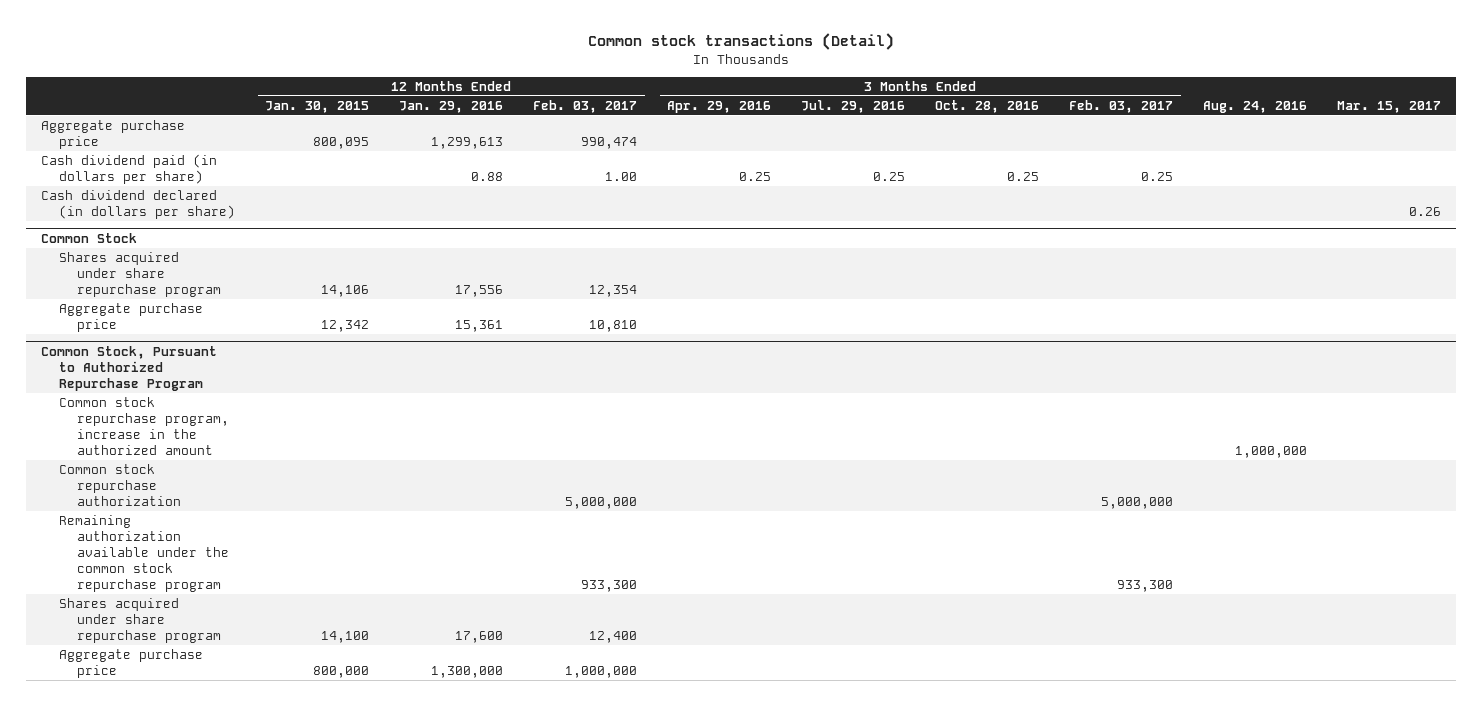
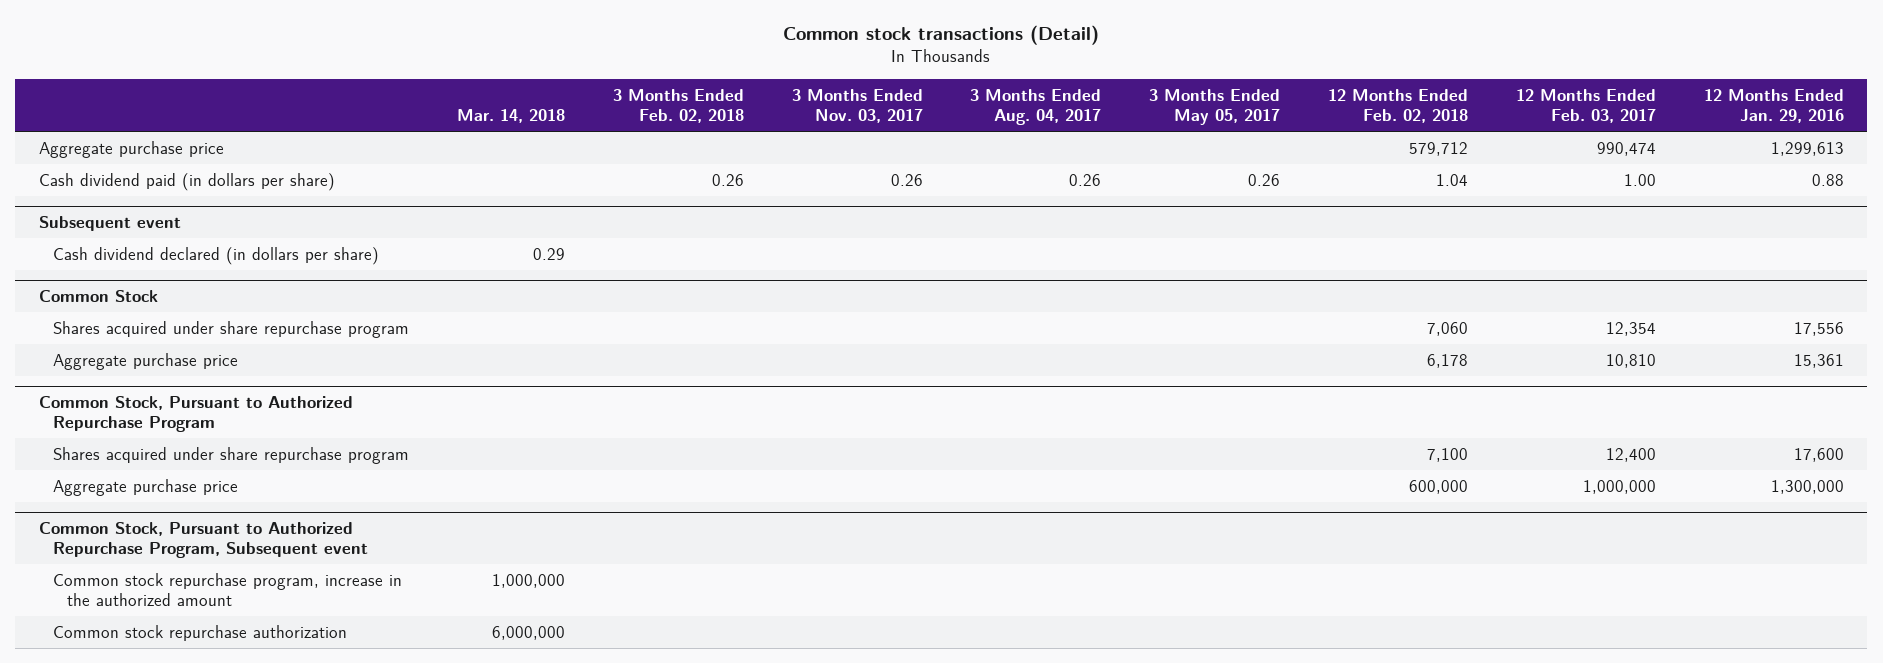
- | 12 Months Ended Jan. 30, 2015 | 12 Months Ended Jan. 29, 2016 | 12 Months Ended Feb. 03, 2017 | 3 Months Ended Apr. 29, 2016 | 3 Months Ended Jul. 29, 2016 | 3 Months Ended Oct. 28, 2016 | 3 Months Ended Feb. 03, 2017 | Aug. 24, 2016 | Mar. 15, 2017
+ | Mar. 14, 2018 | 3 Months Ended Feb. 02, 2018 | 3 Months Ended Nov. 03, 2017 | 3 Months Ended Aug. 04, 2017 | 3 Months Ended May 05, 2017 | 12 Months Ended Feb. 02, 2018 | 12 Months Ended Feb. 03, 2017 | 12 Months Ended Jan. 29, 2016
+ Subsequent event
@ Common Stock, Pursuant to Authorized Repurchase Program
- Common stock repurchase program, increase in the authorized amount | | | | | | | | 1,000,000 |
- Common stock repurchase authorization | | | 5,000,000 | | | | 5,000,000 | |
- Remaining authorization available under the common stock repurchase program | | | 933,300 | | | | 933,300 | |
+ Common Stock, Pursuant to Authorized Repurchase Program, Subsequent event
+ Common stock repurchase program, increase in the authorized amount | 1,000,000 | | | | | | |
+ Common stock repurchase authorization | 6,000,000 | | | | | | |

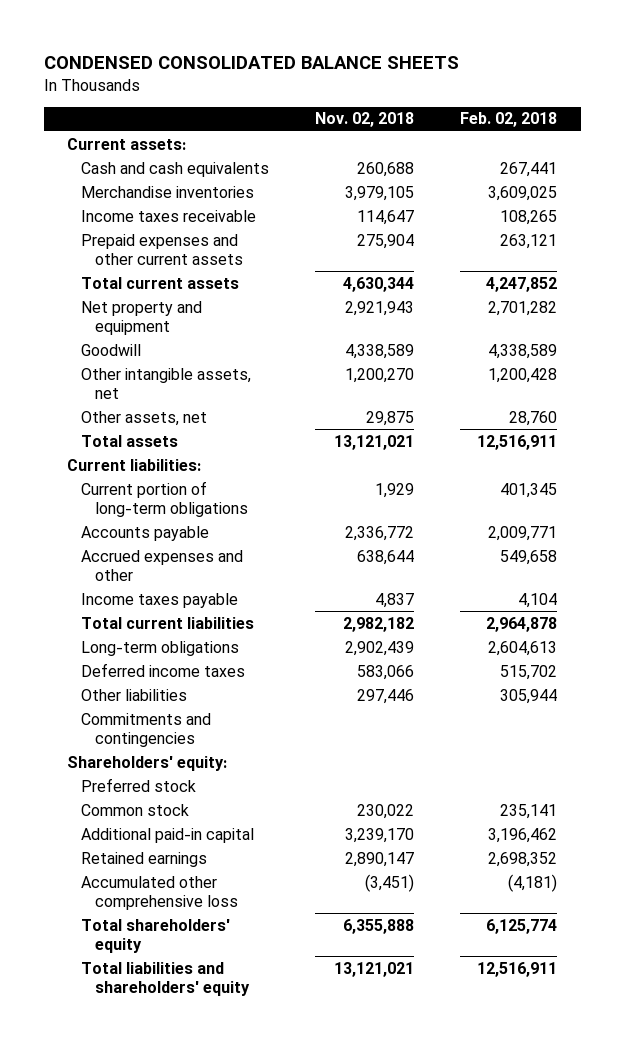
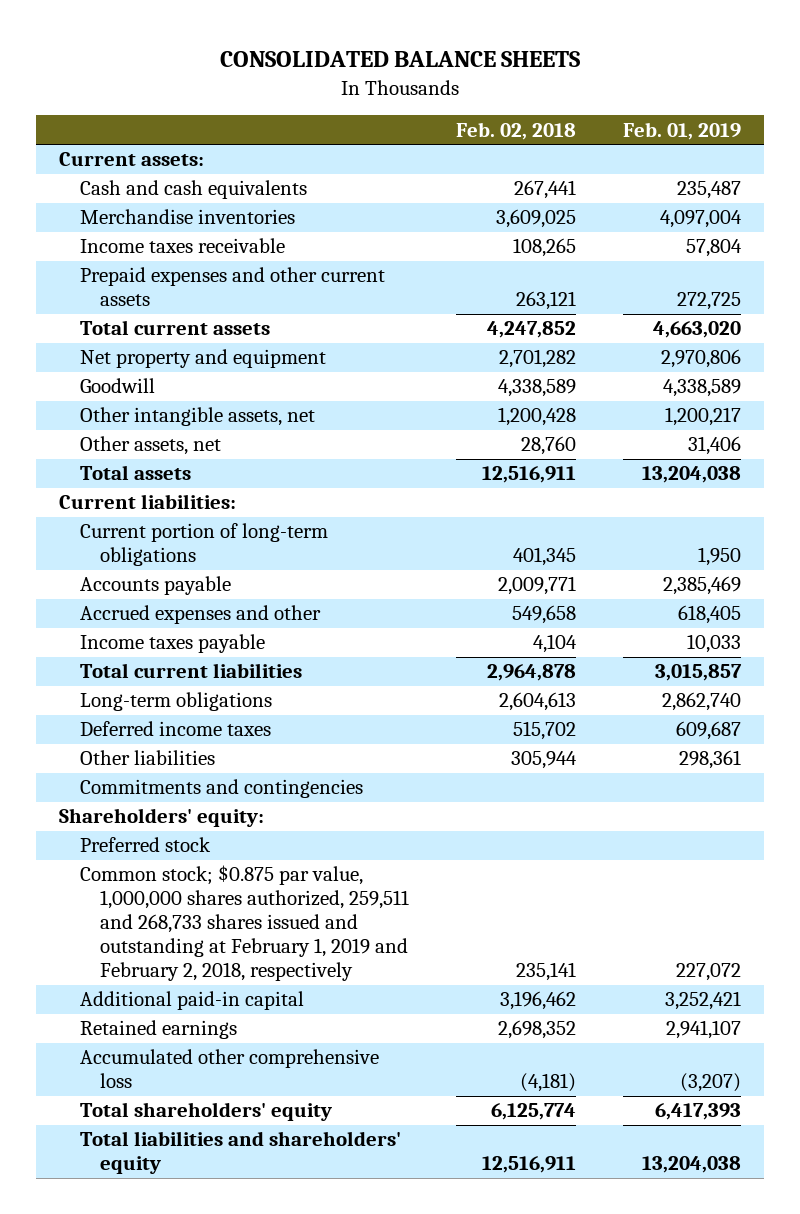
- CONDENSED CONSOLIDATED BALANCE SHEETS
+ CONSOLIDATED BALANCE SHEETS
- | Nov. 02, 2018 | Feb. 02, 2018
+ | Feb. 02, 2018 | Feb. 01, 2019
- Common stock | 230,022 | 235,141
+ Common stock; $0.875 par value, 1,000,000 shares authorized, 259,511 and 268,733 shares issued and outstanding at February 1, 2019 and February 2, 2018, respectively | 235,141 | 227,072

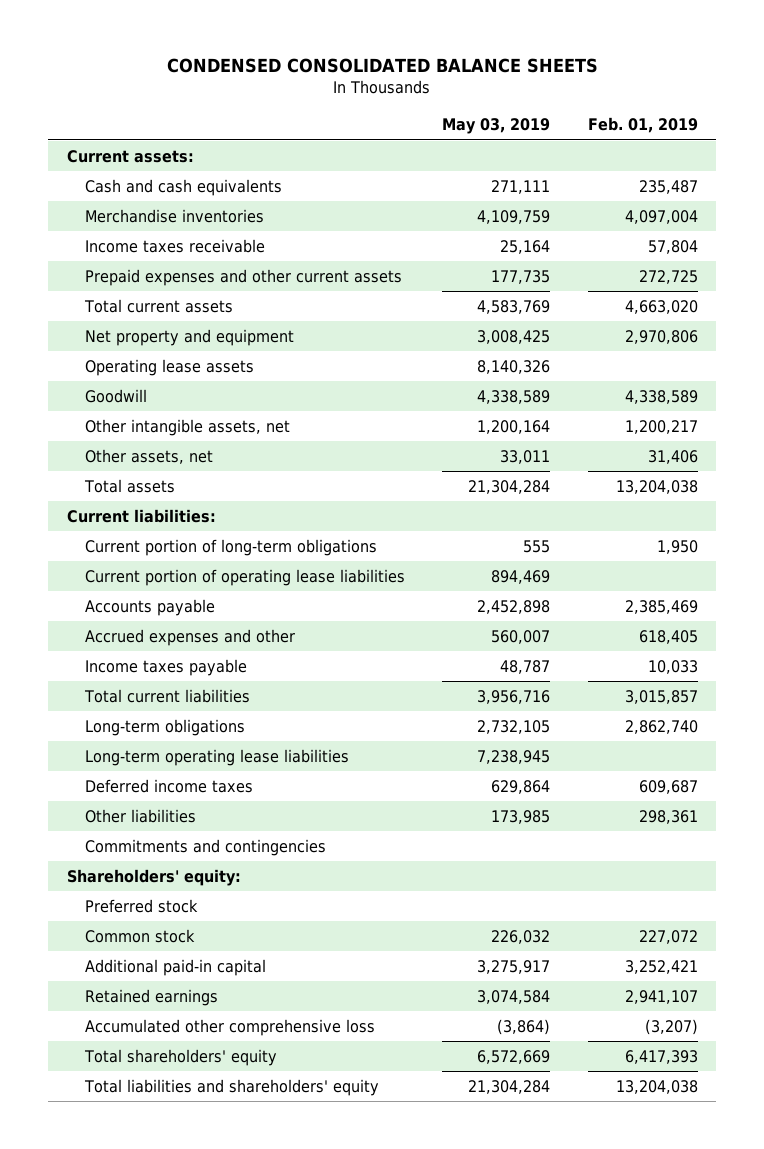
- CONSOLIDATED BALANCE SHEETS
+ CONDENSED CONSOLIDATED BALANCE SHEETS
- | Feb. 02, 2018 | Feb. 01, 2019
+ | May 03, 2019 | Feb. 01, 2019
+ Operating lease assets | 8,140,326 |
+ Current portion of operating lease liabilities | 894,469 |
+ Long-term operating lease liabilities | 7,238,945 |
- Common stock; $0.875 par value, 1,000,000 shares authorized, 259,511 and 268,733 shares issued and outstanding at February 1, 2019 and February 2, 2018, respectively | 235,141 | 227,072
+ Common stock | 226,032 | 227,072

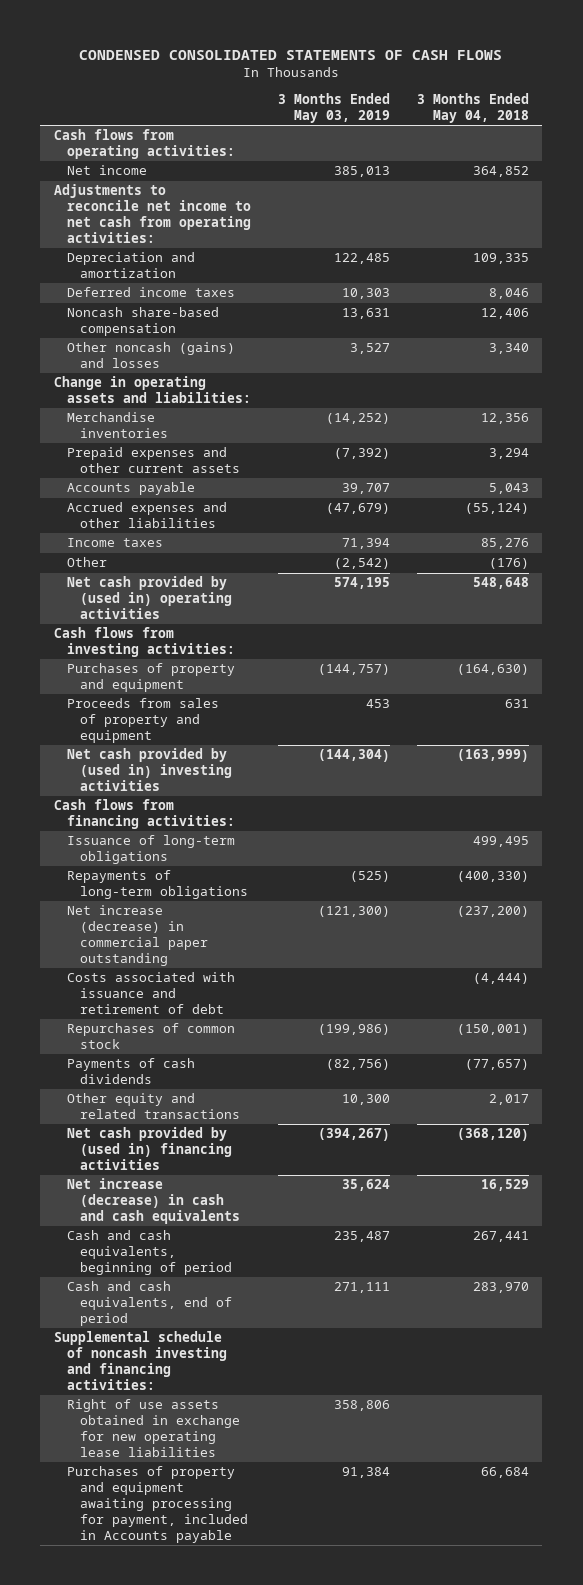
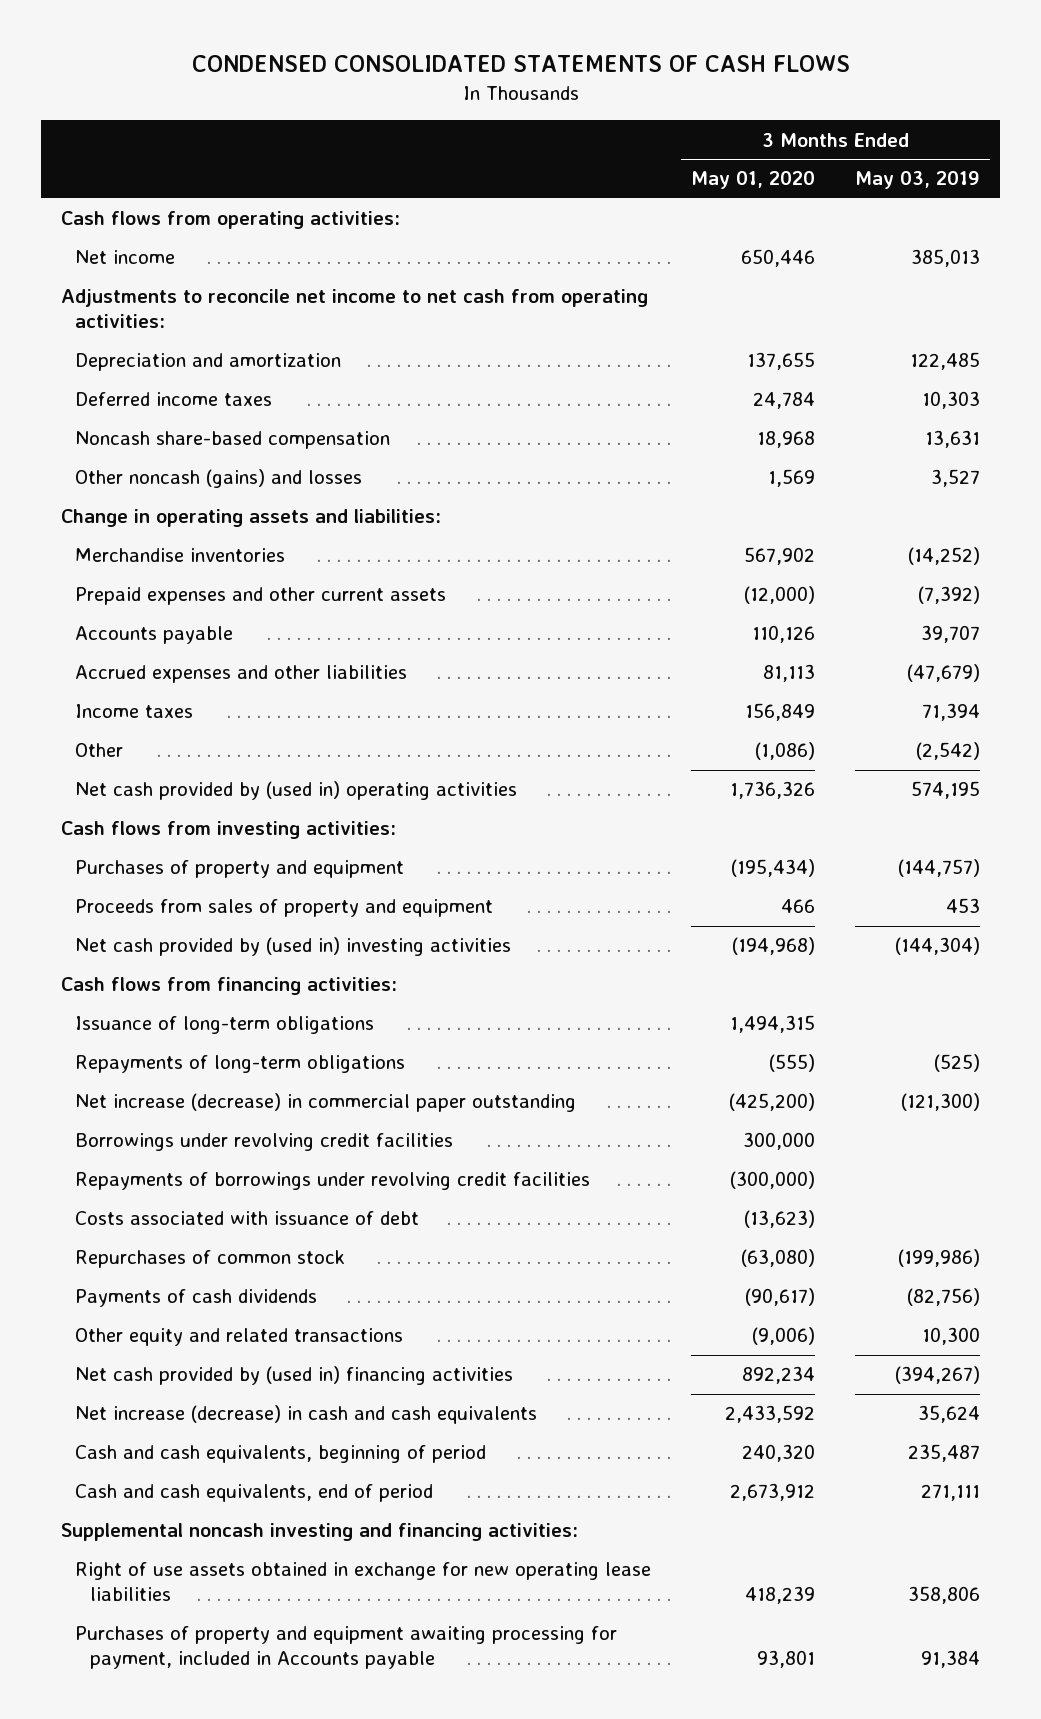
- | 3 Months Ended May 03, 2019 | 3 Months Ended May 04, 2018
+ | 3 Months Ended May 01, 2020 | 3 Months Ended May 03, 2019
- Costs associated with issuance and retirement of debt | | (4,444)
+ Borrowings under revolving credit facilities | 300,000 |
+ Repayments of borrowings under revolving credit facilities | (300,000) |
+ Costs associated with issuance of debt | (13,623) |
- Supplemental schedule of noncash investing and financing activities:
+ Supplemental noncash investing and financing activities:

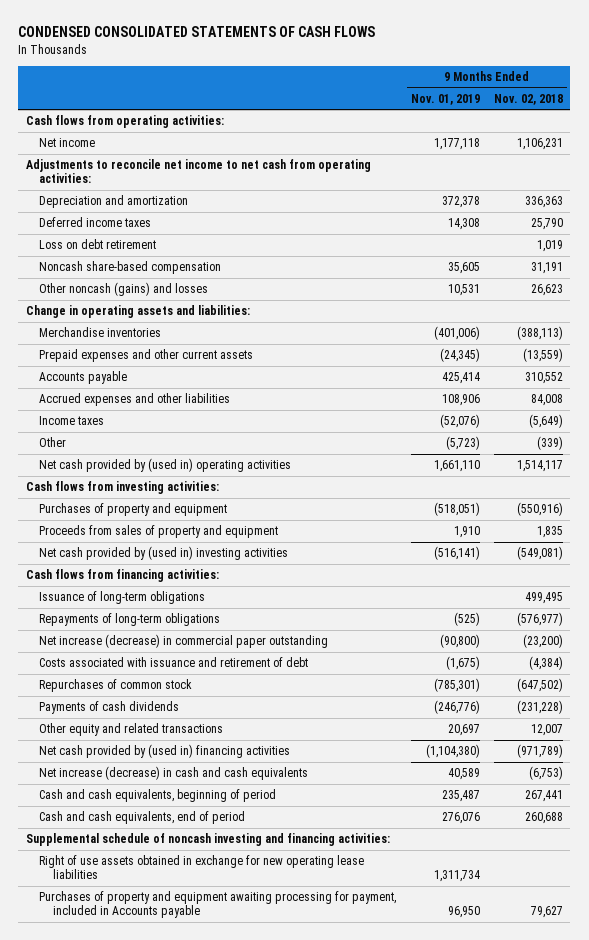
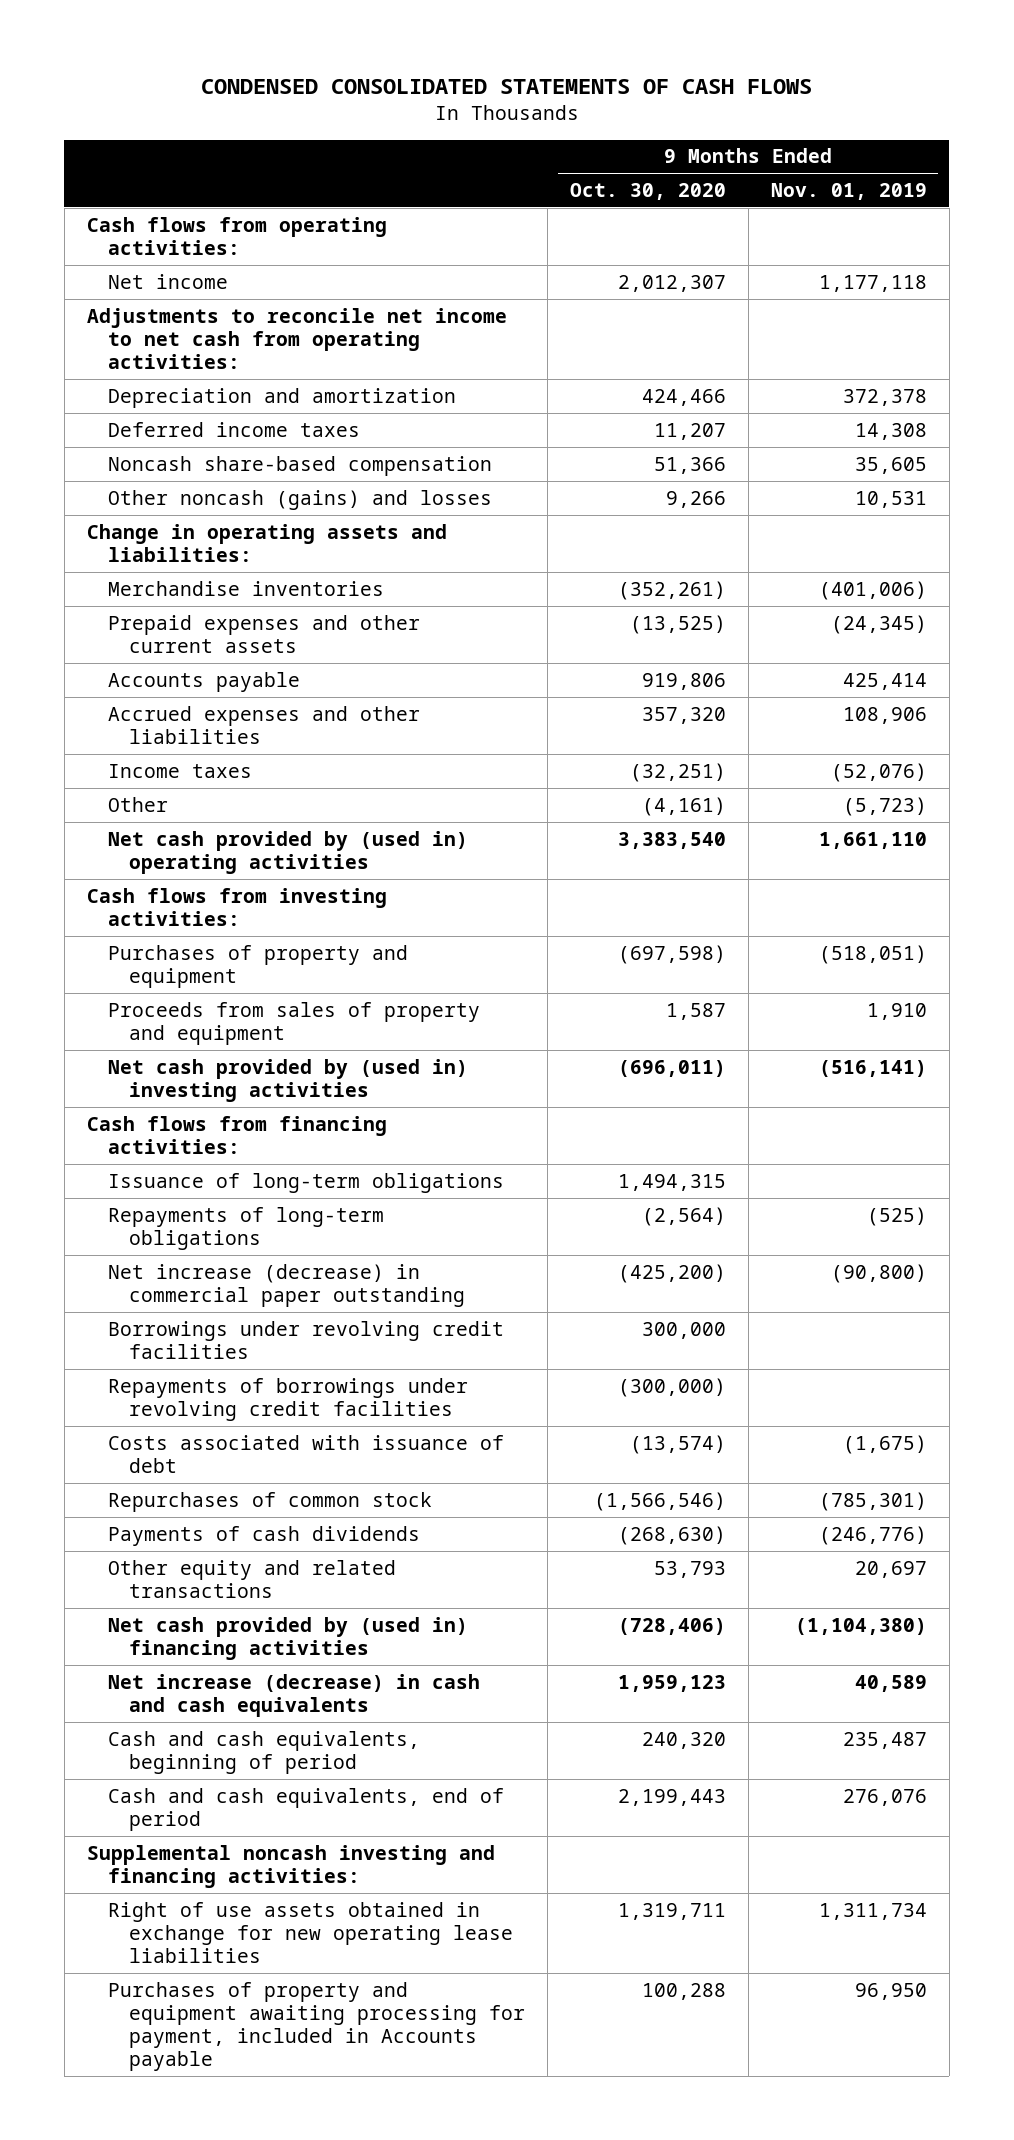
- | 9 Months Ended Nov. 01, 2019 | 9 Months Ended Nov. 02, 2018
+ | 9 Months Ended Oct. 30, 2020 | 9 Months Ended Nov. 01, 2019
- Loss on debt retirement | | 1,019
- Costs associated with issuance and retirement of debt | (1,675) | (4,384)
+ Borrowings under revolving credit facilities | 300,000 |
+ Repayments of borrowings under revolving credit facilities | (300,000) |
+ Costs associated with issuance of debt | (13,574) | (1,675)
- Supplemental schedule of noncash investing and financing activities:
+ Supplemental noncash investing and financing activities:

